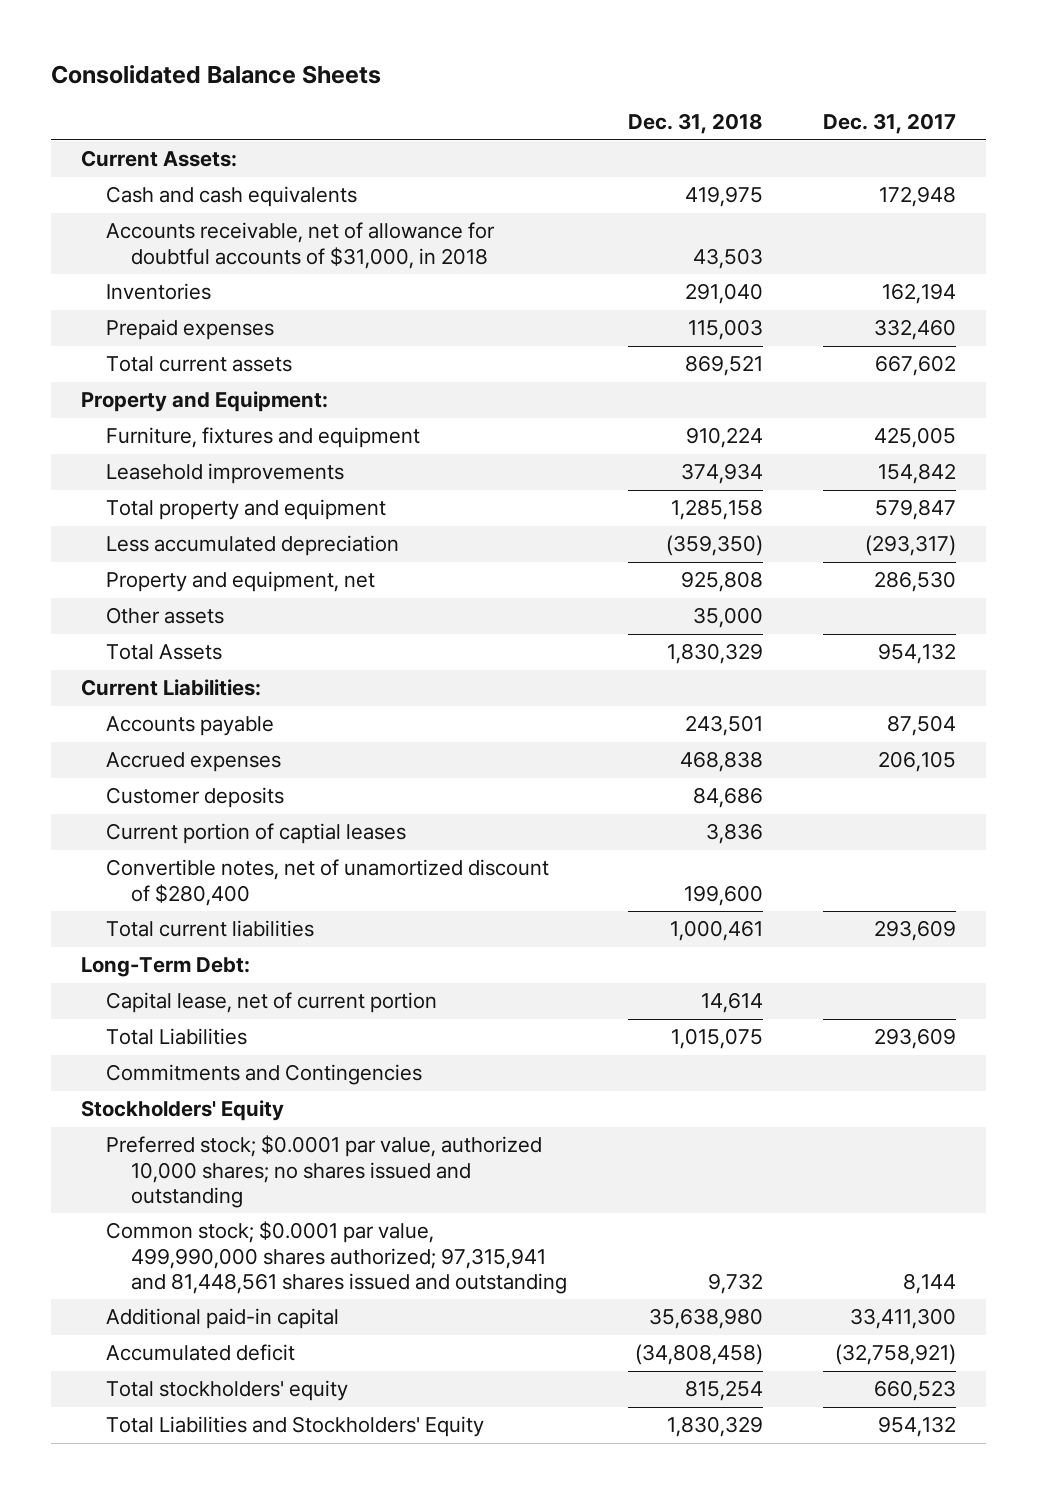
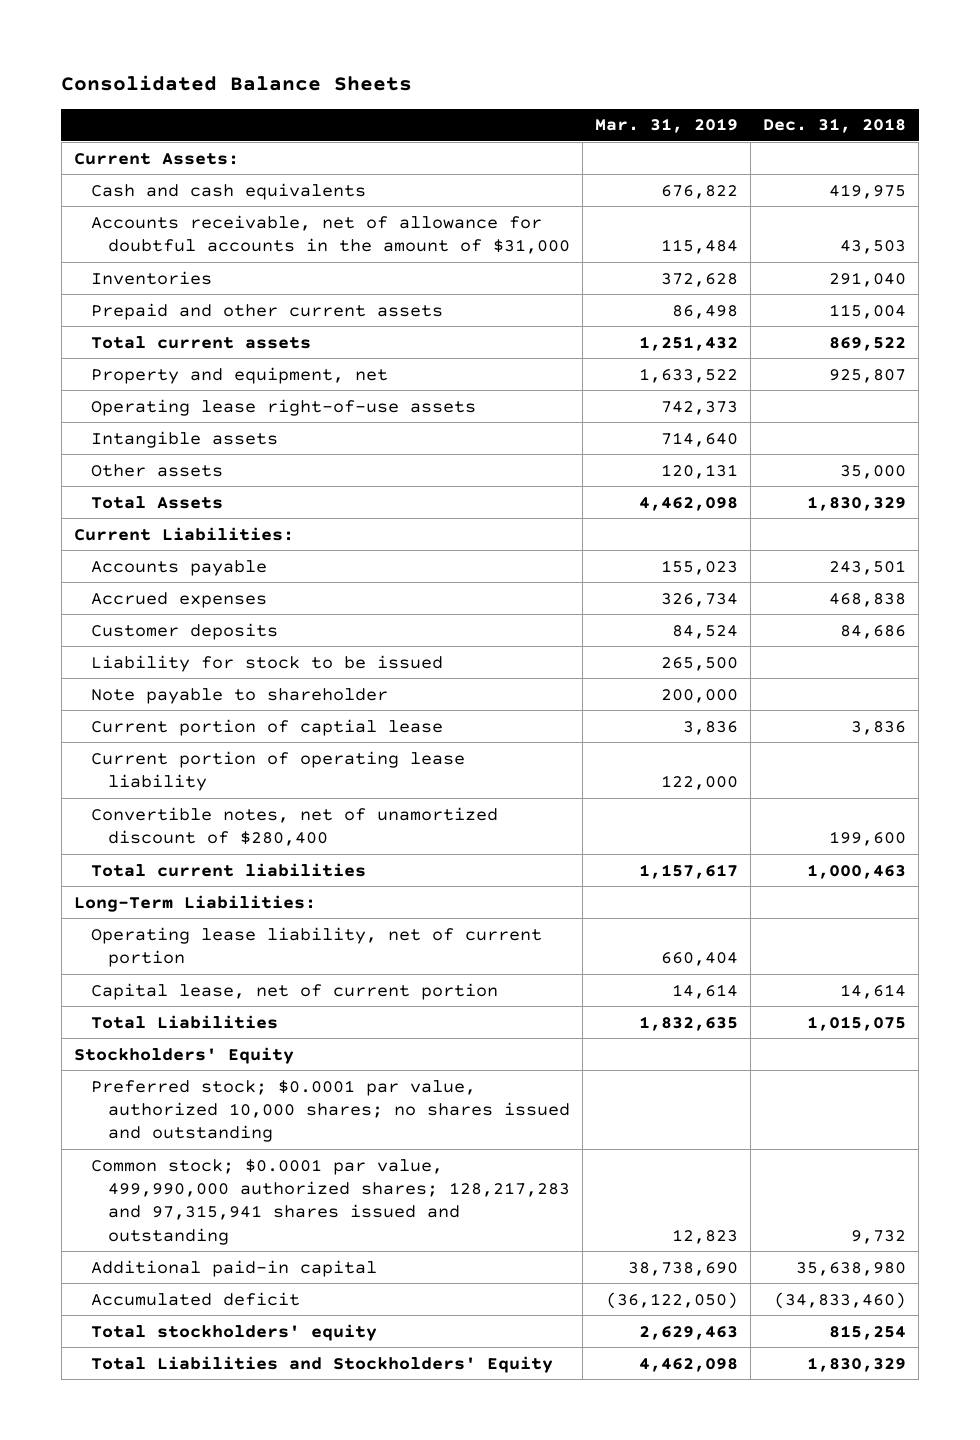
- | Dec. 31, 2018 | Dec. 31, 2017
+ | Mar. 31, 2019 | Dec. 31, 2018
- Accounts receivable, net of allowance for doubtful accounts of $31,000, in 2018 | 43,503 |
+ Accounts receivable, net of allowance for doubtful accounts in the amount of $31,000 | 115,484 | 43,503
- Prepaid expenses | 115,003 | 332,460
- Total current assets | 869,521 | 667,602
- Property and Equipment:
- Furniture, fixtures and equipment | 910,224 | 425,005
- Leasehold improvements | 374,934 | 154,842
- Total property and equipment | 1,285,158 | 579,847
- Less accumulated depreciation | (359,350) | (293,317)
- Property and equipment, net | 925,808 | 286,530
+ Prepaid and other current assets | 86,498 | 115,004
+ Total current assets | 1,251,432 | 869,522
+ Property and equipment, net | 1,633,522 | 925,807
+ Operating lease right-of-use assets | 742,373 |
+ Intangible assets | 714,640 |
- Current portion of captial leases | 3,836 |
+ Liability for stock to be issued | 265,500 |
+ Note payable to shareholder | 200,000 |
+ Current portion of captial lease | 3,836 | 3,836
+ Current portion of operating lease liability | 122,000 |
- Total current liabilities | 1,000,461 | 293,609
- Long-Term Debt:
+ Total current liabilities | 1,157,617 | 1,000,463
+ Long-Term Liabilities:
+ Operating lease liability, net of current portion | 660,404 |
- Commitments and Contingencies
- Common stock; $0.0001 par value, 499,990,000 shares authorized; 97,315,941 and 81,448,561 shares issued and outstanding | 9,732 | 8,144
+ Common stock; $0.0001 par value, 499,990,000 authorized shares; 128,217,283 and 97,315,941 shares issued and outstanding | 12,823 | 9,732
- Accumulated deficit | (34,808,458) | (32,758,921)
+ Accumulated deficit | (36,122,050) | (34,833,460)

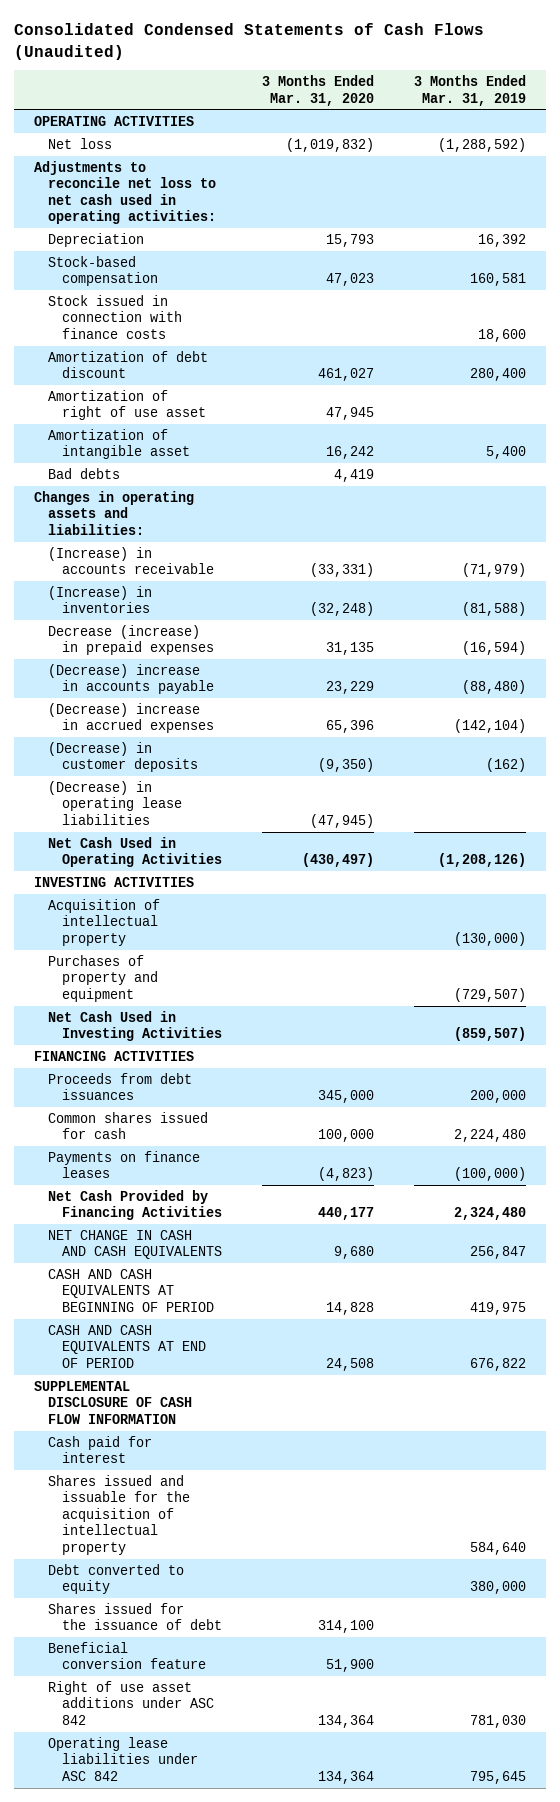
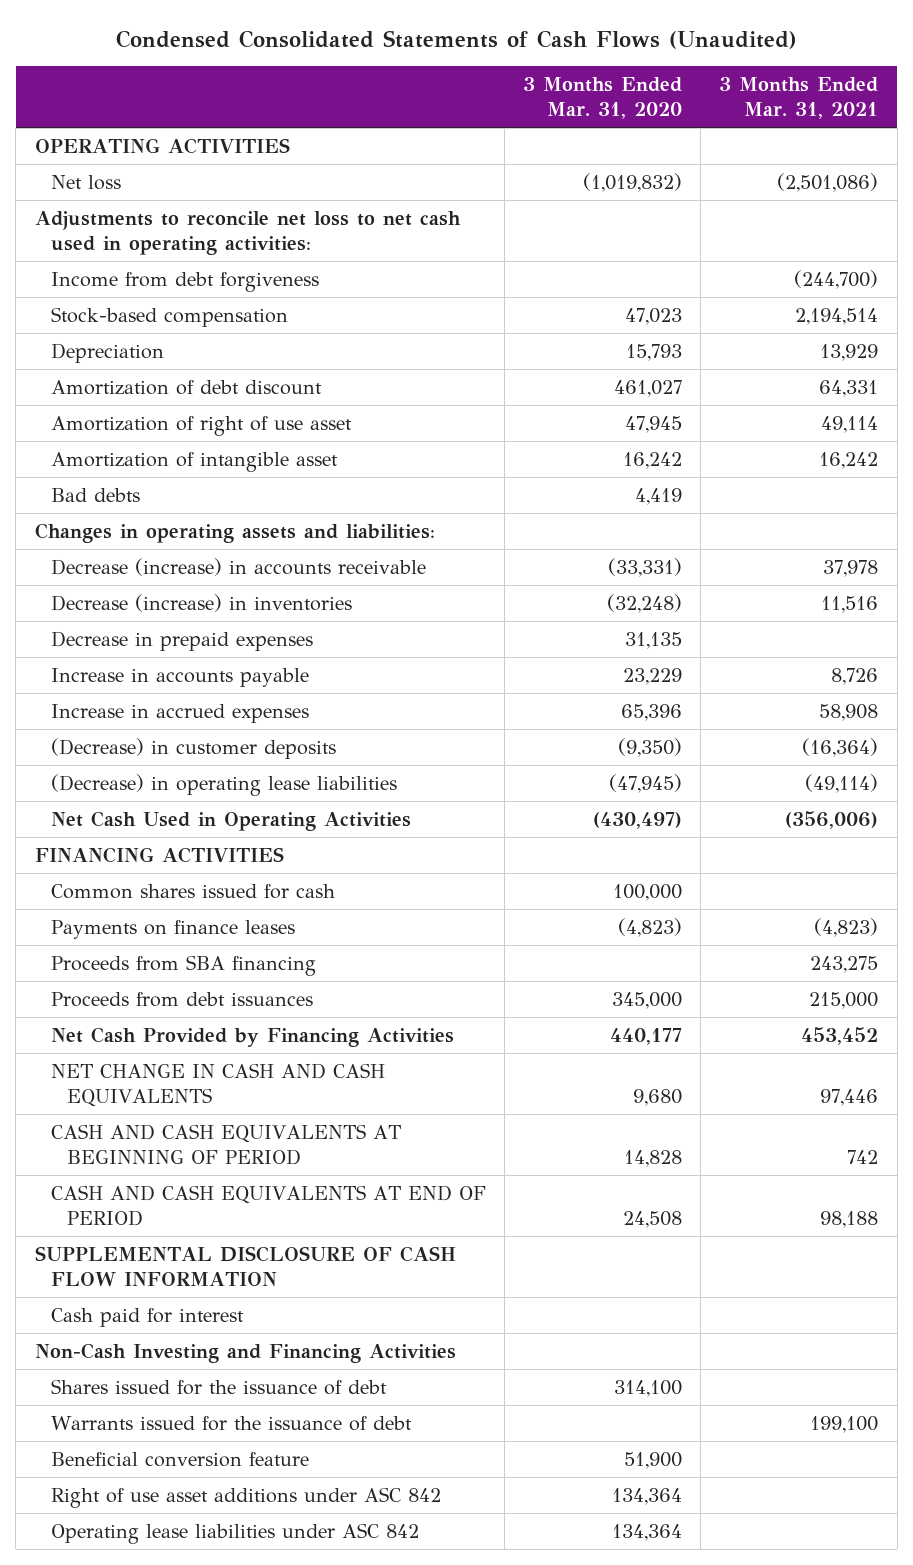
- Consolidated Condensed Statements of Cash Flows (Unaudited)
+ Condensed Consolidated Statements of Cash Flows (Unaudited)
- | 3 Months Ended Mar. 31, 2020 | 3 Months Ended Mar. 31, 2019
+ | 3 Months Ended Mar. 31, 2020 | 3 Months Ended Mar. 31, 2021
+ Income from debt forgiveness | | (244,700)
- Stock issued in connection with finance costs | | 18,600
moved down: Depreciation | 15,793 | 13,929
- (Increase) in accounts receivable | (33,331) | (71,979)
- (Increase) in inventories | (32,248) | (81,588)
- Decrease (increase) in prepaid expenses | 31,135 | (16,594)
- (Decrease) increase in accounts payable | 23,229 | (88,480)
- (Decrease) increase in accrued expenses | 65,396 | (142,104)
+ Decrease (increase) in accounts receivable | (33,331) | 37,978
+ Decrease (increase) in inventories | (32,248) | 11,516
+ Decrease in prepaid expenses | 31,135 |
+ Increase in accounts payable | 23,229 | 8,726
+ Increase in accrued expenses | 65,396 | 58,908
- INVESTING ACTIVITIES
- Acquisition of intellectual property | | (130,000)
- Purchases of property and equipment | | (729,507)
- Net Cash Used in Investing Activities | | (859,507)
+ Proceeds from SBA financing | | 243,275
moved down: Proceeds from debt issuances | 345,000 | 215,000
- Shares issued and issuable for the acquisition of intellectual property | | 584,640
- Debt converted to equity | | 380,000
+ Non-Cash Investing and Financing Activities
+ Warrants issued for the issuance of debt | | 199,100

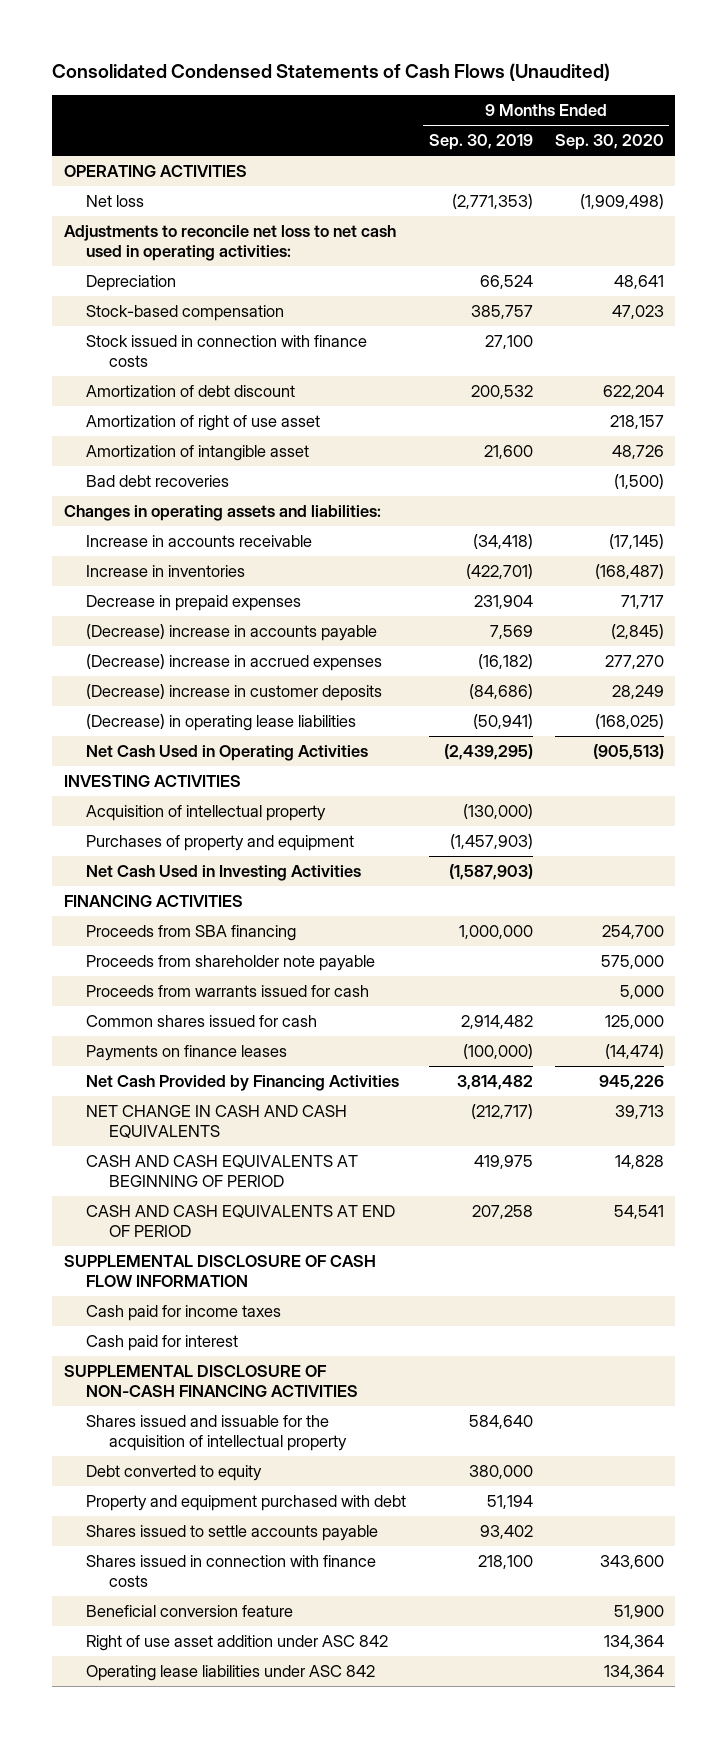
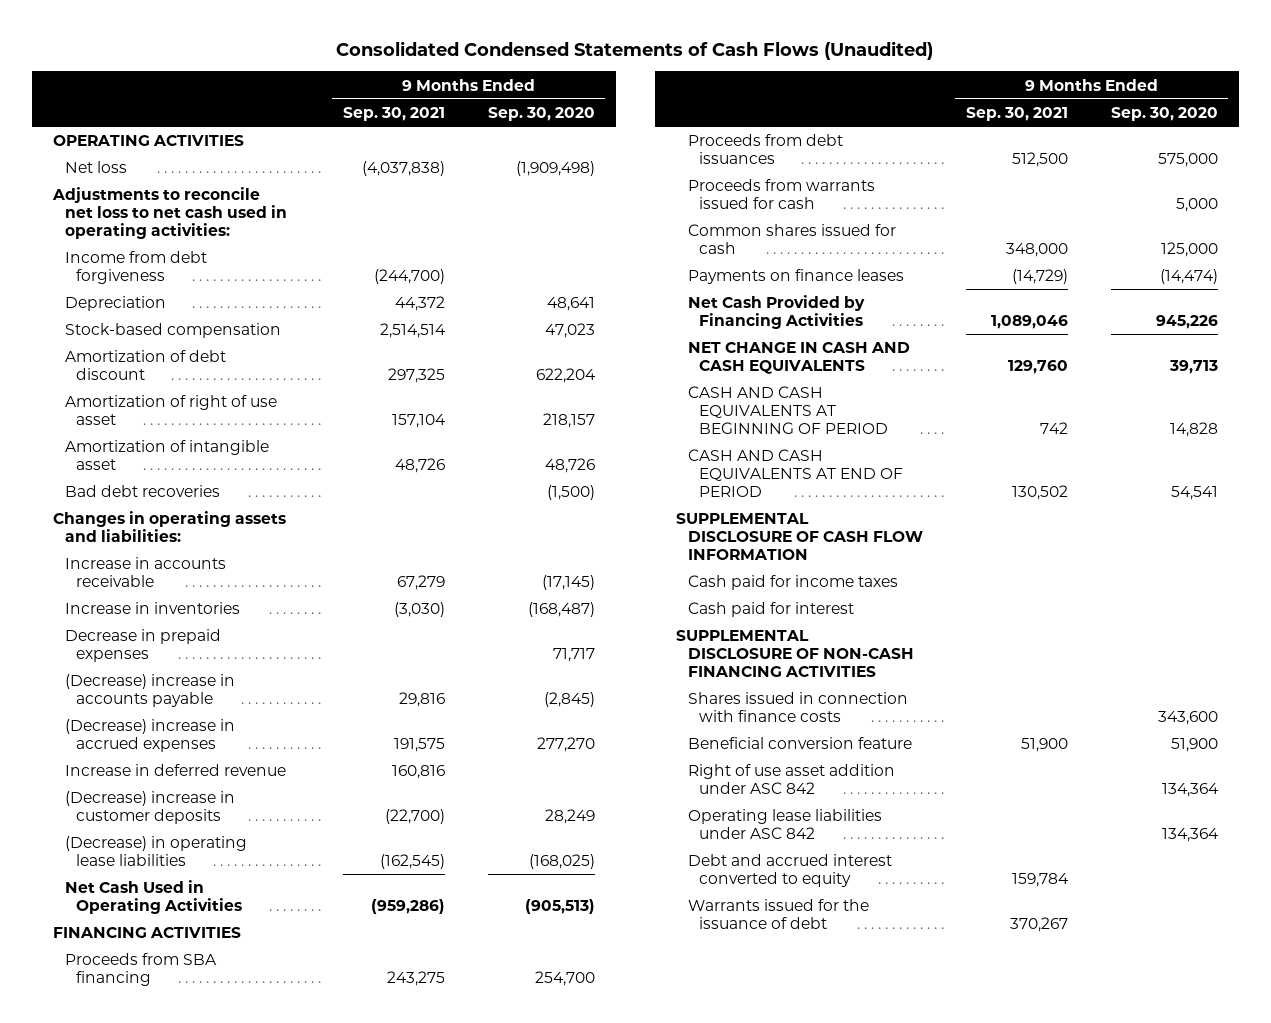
- | 9 Months Ended Sep. 30, 2019 | 9 Months Ended Sep. 30, 2020
+ | 9 Months Ended Sep. 30, 2021 | 9 Months Ended Sep. 30, 2020
+ Income from debt forgiveness | (244,700) |
- Stock issued in connection with finance costs | 27,100 |
+ Increase in deferred revenue | 160,816 |
- INVESTING ACTIVITIES
- Acquisition of intellectual property | (130,000) |
- Purchases of property and equipment | (1,457,903) |
- Net Cash Used in Investing Activities | (1,587,903) |
- Proceeds from shareholder note payable | | 575,000
+ Proceeds from debt issuances | 512,500 | 575,000
- Shares issued and issuable for the acquisition of intellectual property | 584,640 |
- Debt converted to equity | 380,000 |
- Property and equipment purchased with debt | 51,194 |
- Shares issued to settle accounts payable | 93,402 |
+ Debt and accrued interest converted to equity | 159,784 |
+ Warrants issued for the issuance of debt | 370,267 |

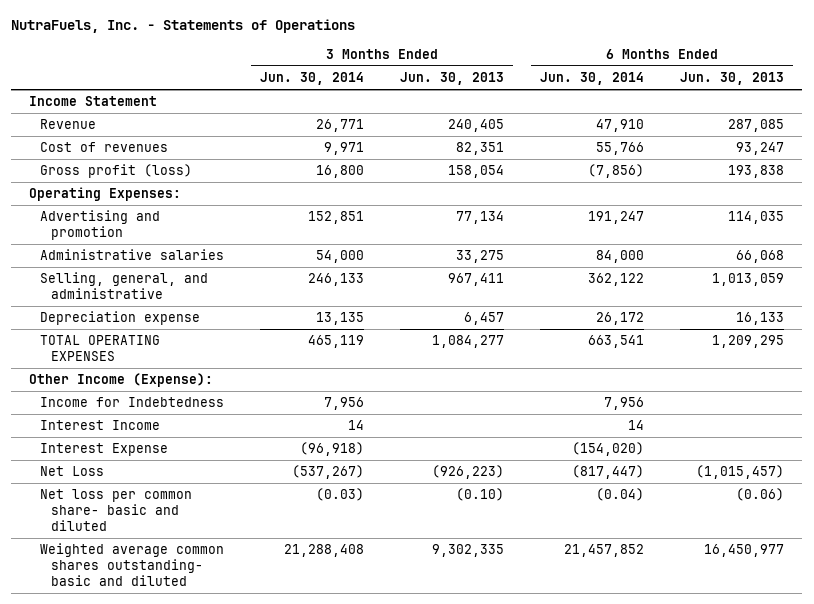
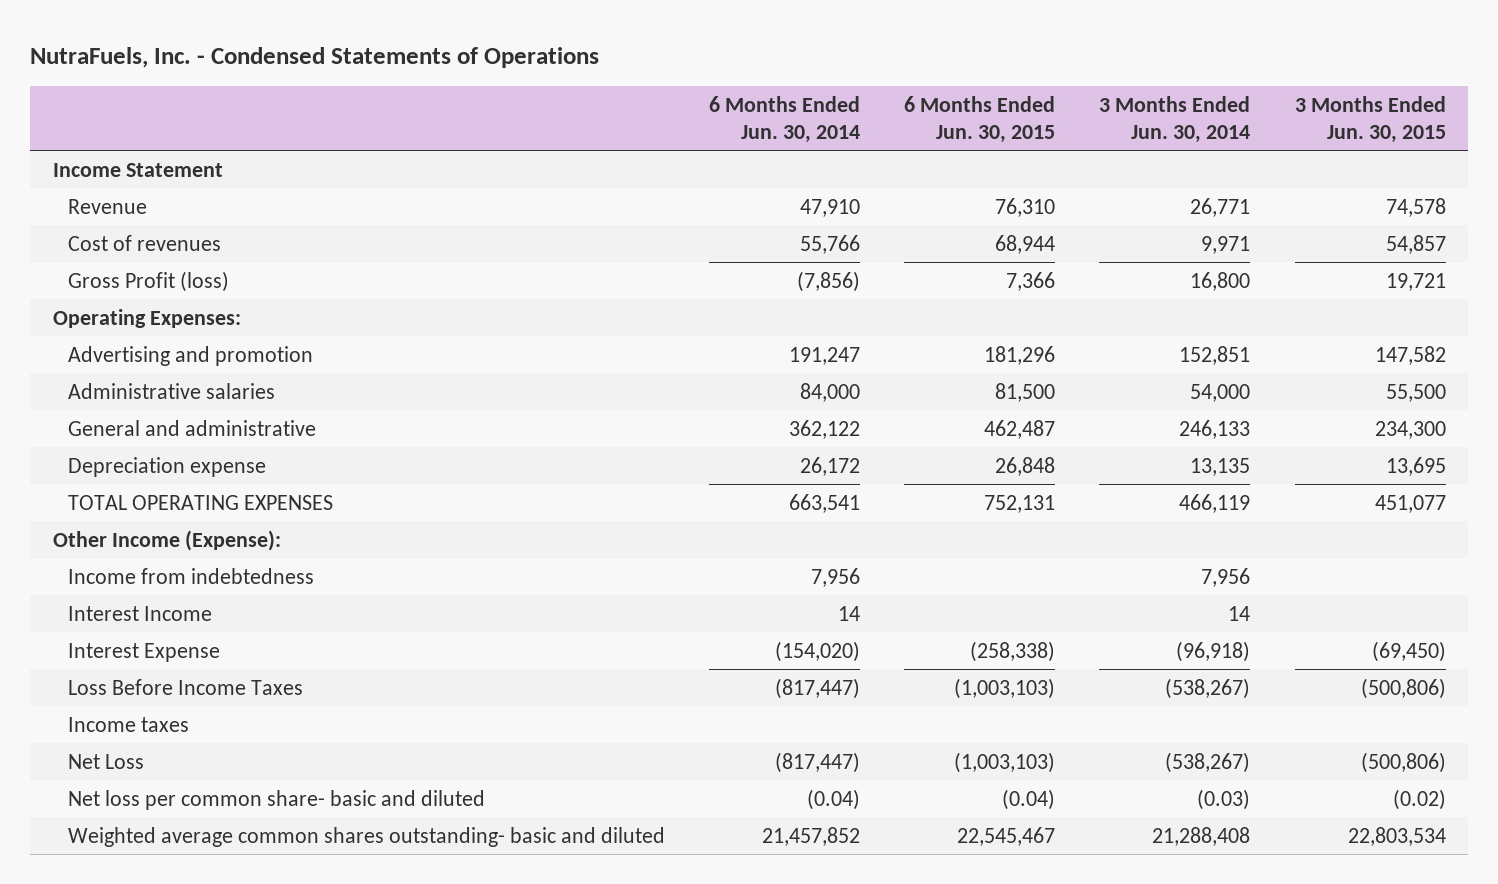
- NutraFuels, Inc. - Statements of Operations
+ NutraFuels, Inc. - Condensed Statements of Operations
- | 3 Months Ended Jun. 30, 2014 | 3 Months Ended Jun. 30, 2013 | 6 Months Ended Jun. 30, 2014 | 6 Months Ended Jun. 30, 2013
+ | 6 Months Ended Jun. 30, 2014 | 6 Months Ended Jun. 30, 2015 | 3 Months Ended Jun. 30, 2014 | 3 Months Ended Jun. 30, 2015
- Gross profit (loss) | 16,800 | 158,054 | (7,856) | 193,838
+ Gross Profit (loss) | (7,856) | 7,366 | 16,800 | 19,721
- Selling, general, and administrative | 246,133 | 967,411 | 362,122 | 1,013,059
+ General and administrative | 362,122 | 462,487 | 246,133 | 234,300
- TOTAL OPERATING EXPENSES | 465,119 | 1,084,277 | 663,541 | 1,209,295
+ TOTAL OPERATING EXPENSES | 663,541 | 752,131 | 466,119 | 451,077
- Income for Indebtedness | 7,956 | | 7,956 |
+ Income from indebtedness | 7,956 | | 7,956 |
- Net Loss | (537,267) | (926,223) | (817,447) | (1,015,457)
+ Loss Before Income Taxes | (817,447) | (1,003,103) | (538,267) | (500,806)
+ Income taxes
+ Net Loss | (817,447) | (1,003,103) | (538,267) | (500,806)

